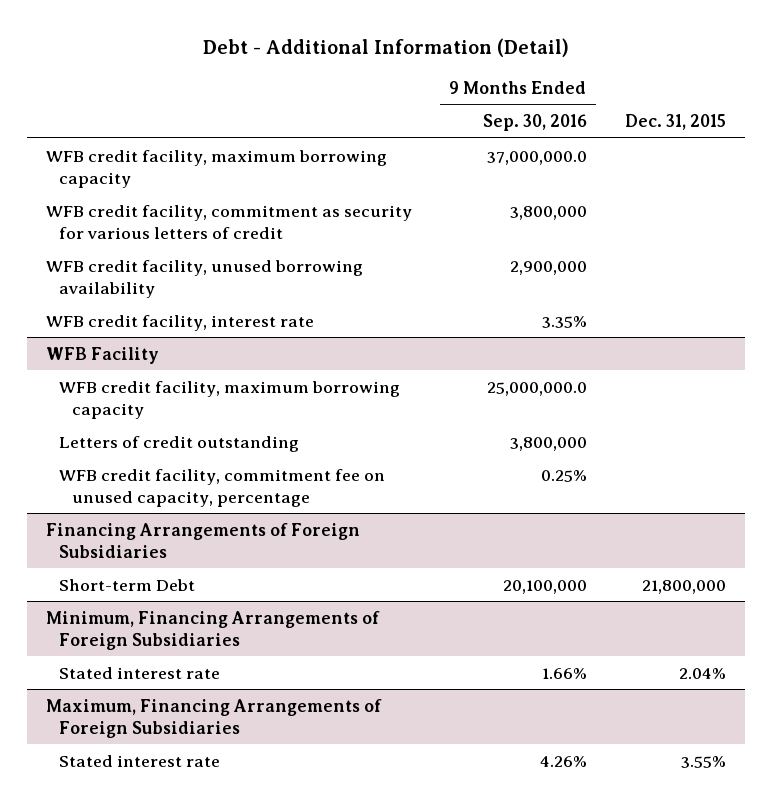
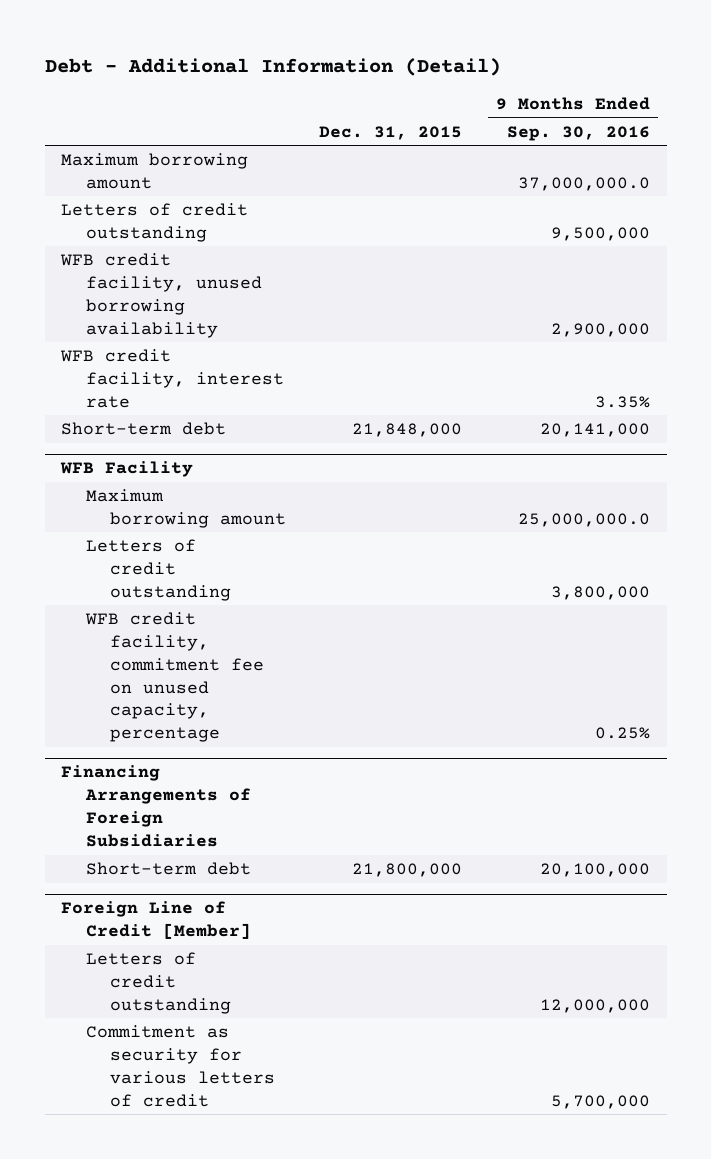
- | 9 Months Ended Sep. 30, 2016 | Dec. 31, 2015
+ | Dec. 31, 2015 | 9 Months Ended Sep. 30, 2016
- WFB credit facility, maximum borrowing capacity | 37,000,000.0 |
- WFB credit facility, commitment as security for various letters of credit | 3,800,000 |
+ Maximum borrowing amount | | 37,000,000.0
+ Letters of credit outstanding | | 9,500,000
+ Short-term debt | 21,848,000 | 20,141,000
@ WFB Facility
- WFB credit facility, maximum borrowing capacity | 25,000,000.0 |
+ Maximum borrowing amount | | 25,000,000.0
@ Financing Arrangements of Foreign Subsidiaries
- Short-term Debt | 20,100,000 | 21,800,000
- Minimum, Financing Arrangements of Foreign Subsidiaries
- Stated interest rate | 1.66% | 2.04%
- Maximum, Financing Arrangements of Foreign Subsidiaries
- Stated interest rate | 4.26% | 3.55%
@ Financing Arrangements of Foreign Subsidiaries
+ Short-term debt | 21,800,000 | 20,100,000
+ Foreign Line of Credit [Member]
+ Letters of credit outstanding | | 12,000,000
+ Commitment as security for various letters of credit | | 5,700,000

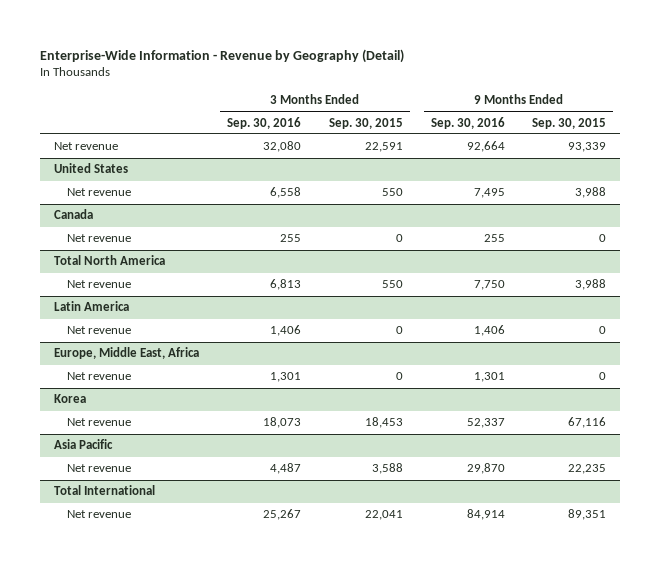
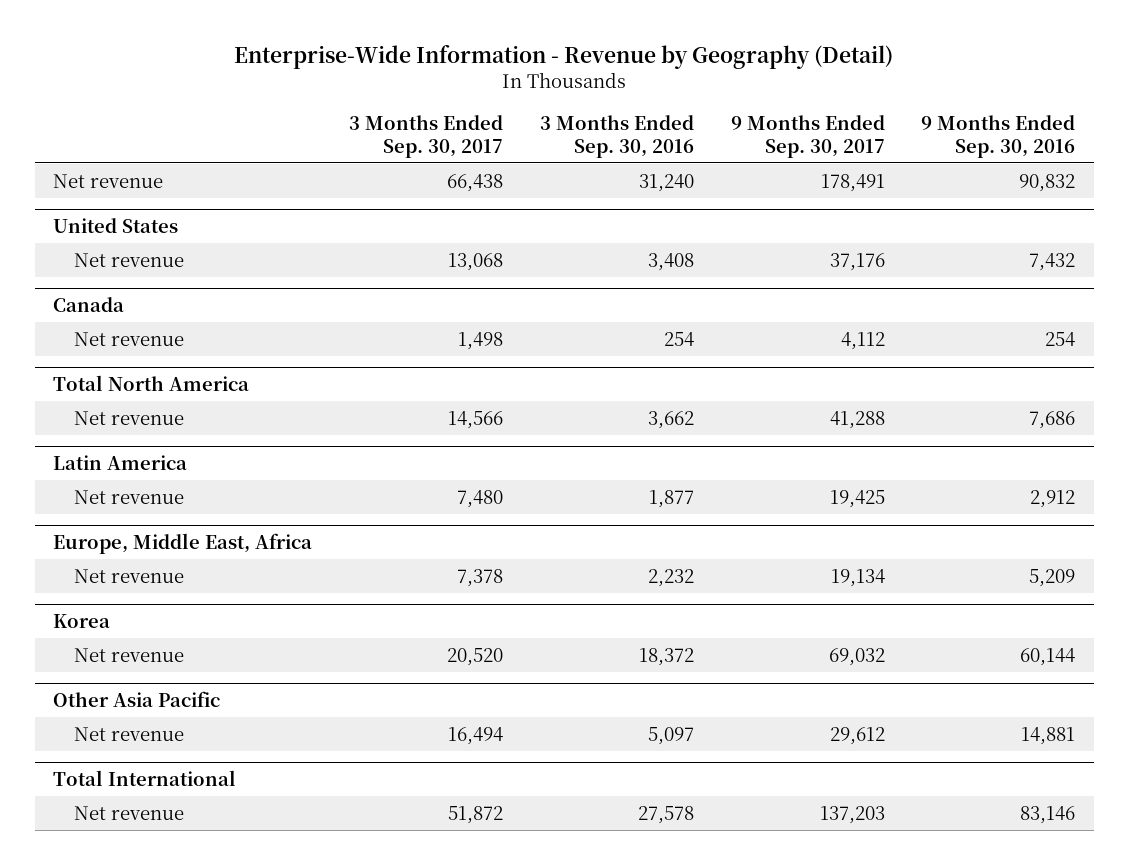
- | 3 Months Ended Sep. 30, 2016 | 3 Months Ended Sep. 30, 2015 | 9 Months Ended Sep. 30, 2016 | 9 Months Ended Sep. 30, 2015
+ | 3 Months Ended Sep. 30, 2017 | 3 Months Ended Sep. 30, 2016 | 9 Months Ended Sep. 30, 2017 | 9 Months Ended Sep. 30, 2016
- Net revenue | 32,080 | 22,591 | 92,664 | 93,339
+ Net revenue | 66,438 | 31,240 | 178,491 | 90,832
@ United States
- Net revenue | 6,558 | 550 | 7,495 | 3,988
+ Net revenue | 13,068 | 3,408 | 37,176 | 7,432
@ Canada
- Net revenue | 255 | 0 | 255 | 0
+ Net revenue | 1,498 | 254 | 4,112 | 254
@ Total North America
- Net revenue | 6,813 | 550 | 7,750 | 3,988
+ Net revenue | 14,566 | 3,662 | 41,288 | 7,686
@ Latin America
- Net revenue | 1,406 | 0 | 1,406 | 0
+ Net revenue | 7,480 | 1,877 | 19,425 | 2,912
@ Europe, Middle East, Africa
- Net revenue | 1,301 | 0 | 1,301 | 0
+ Net revenue | 7,378 | 2,232 | 19,134 | 5,209
@ Korea
- Net revenue | 18,073 | 18,453 | 52,337 | 67,116
- Asia Pacific
- Net revenue | 4,487 | 3,588 | 29,870 | 22,235
@ Korea
+ Net revenue | 20,520 | 18,372 | 69,032 | 60,144
+ Other Asia Pacific
+ Net revenue | 16,494 | 5,097 | 29,612 | 14,881
@ Total International
- Net revenue | 25,267 | 22,041 | 84,914 | 89,351
+ Net revenue | 51,872 | 27,578 | 137,203 | 83,146

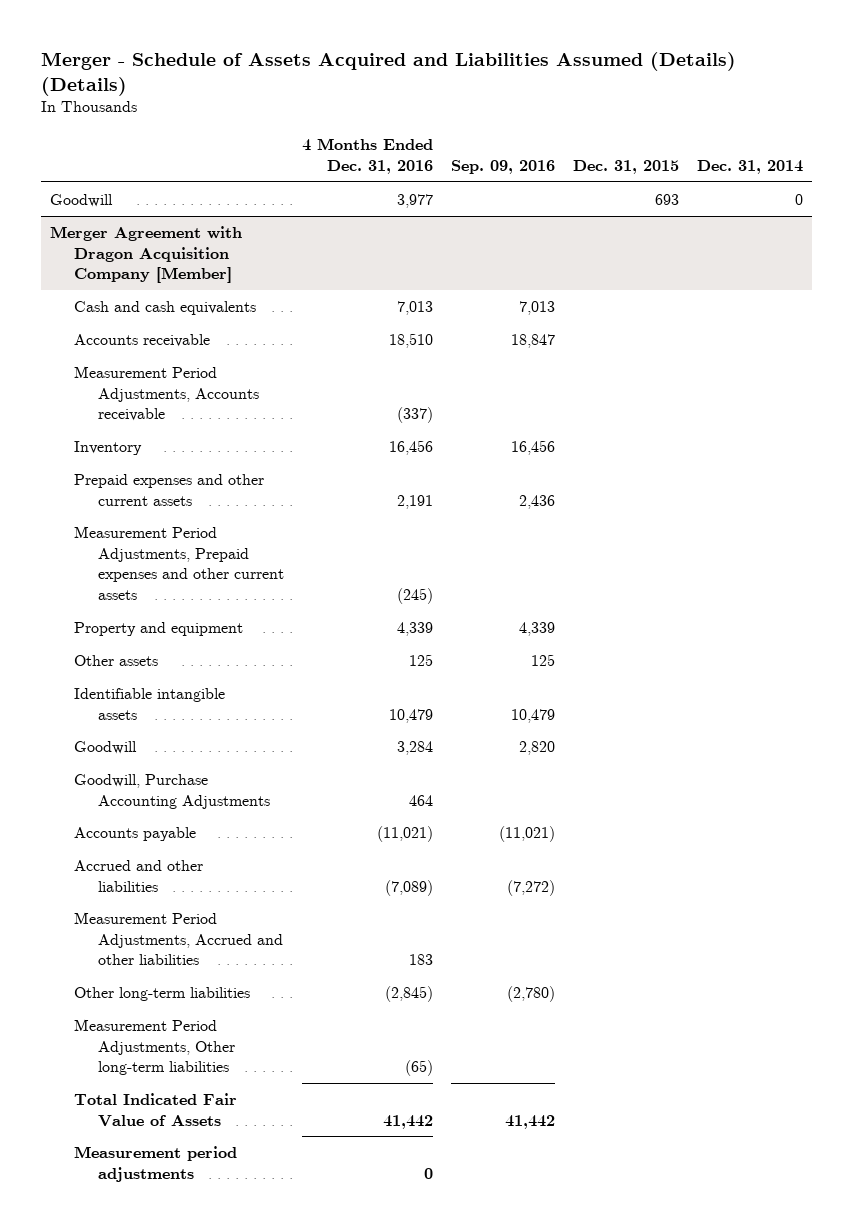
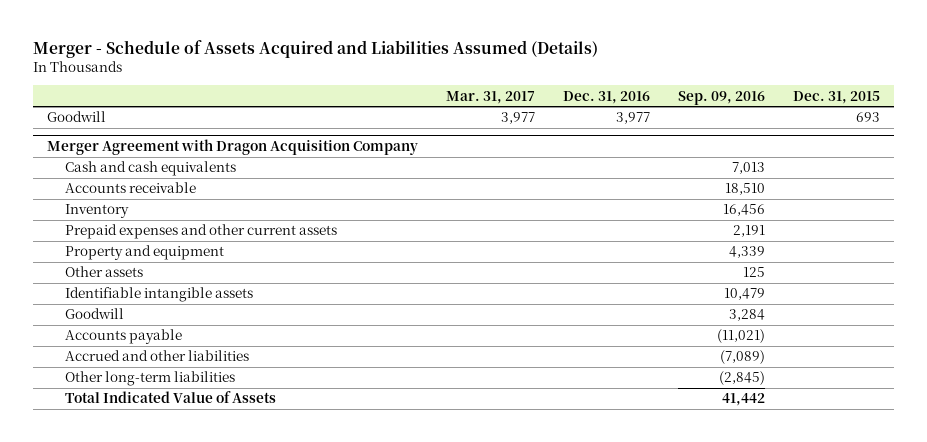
- Merger - Schedule of Assets Acquired and Liabilities Assumed (Details) (Details)
+ Merger - Schedule of Assets Acquired and Liabilities Assumed (Details)
- | 4 Months Ended Dec. 31, 2016 | Sep. 09, 2016 | Dec. 31, 2015 | Dec. 31, 2014
+ | Mar. 31, 2017 | Dec. 31, 2016 | Sep. 09, 2016 | Dec. 31, 2015
- Merger Agreement with Dragon Acquisition Company [Member]
+ Merger Agreement with Dragon Acquisition Company
- Accounts receivable | 18,510 | 18,847 | |
- Measurement Period Adjustments, Accounts receivable | (337) | | |
+ Accounts receivable | | | 18,510 |
- Prepaid expenses and other current assets | 2,191 | 2,436 | |
- Measurement Period Adjustments, Prepaid expenses and other current assets | (245) | | |
+ Prepaid expenses and other current assets | | | 2,191 |
- Goodwill | 3,284 | 2,820 | |
- Goodwill, Purchase Accounting Adjustments | 464 | | |
+ Goodwill | | | 3,284 |
- Accrued and other liabilities | (7,089) | (7,272) | |
- Measurement Period Adjustments, Accrued and other liabilities | 183 | | |
- Other long-term liabilities | (2,845) | (2,780) | |
- Measurement Period Adjustments, Other long-term liabilities | (65) | | |
- Total Indicated Fair Value of Assets | 41,442 | 41,442 | |
- Measurement period adjustments | 0 | | |
+ Accrued and other liabilities | | | (7,089) |
+ Other long-term liabilities | | | (2,845) |
+ Total Indicated Value of Assets | | | 41,442 |

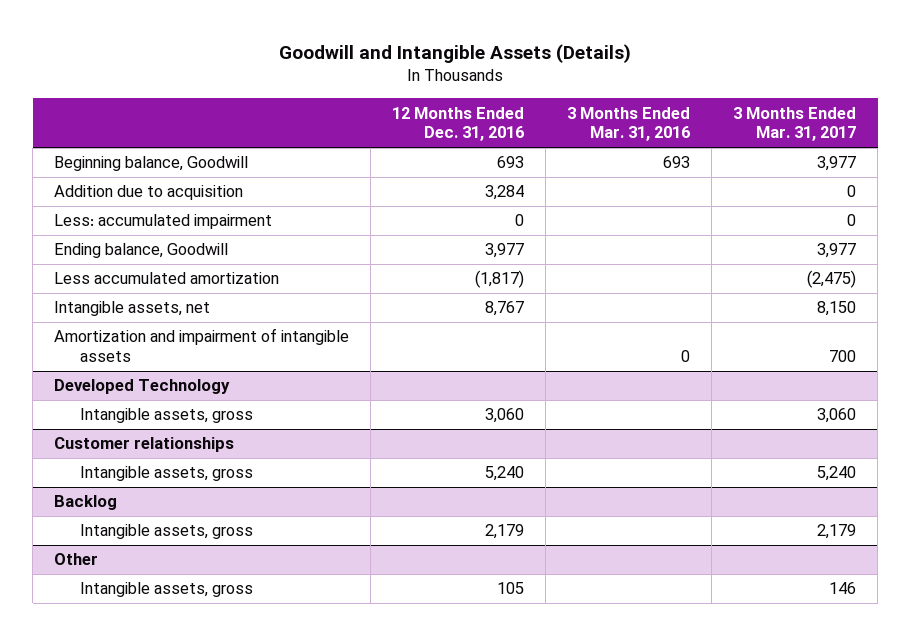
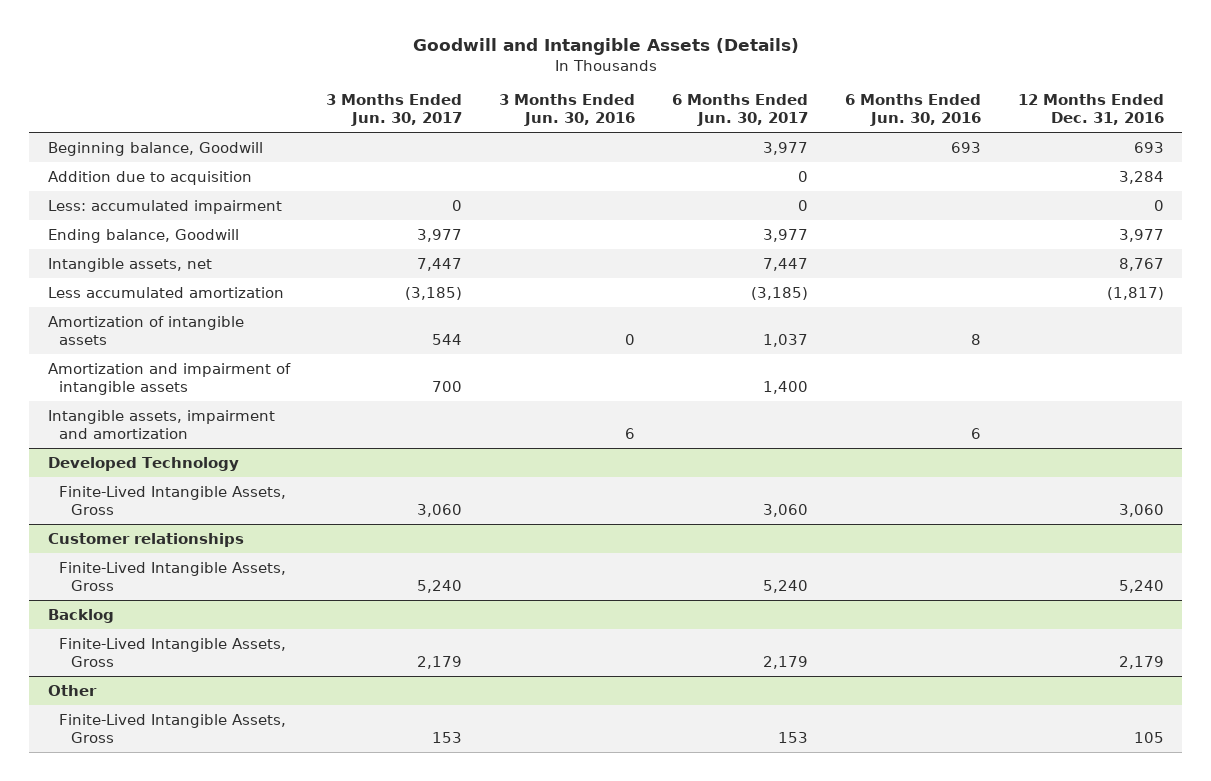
- | 12 Months Ended Dec. 31, 2016 | 3 Months Ended Mar. 31, 2016 | 3 Months Ended Mar. 31, 2017
+ | 3 Months Ended Jun. 30, 2017 | 3 Months Ended Jun. 30, 2016 | 6 Months Ended Jun. 30, 2017 | 6 Months Ended Jun. 30, 2016 | 12 Months Ended Dec. 31, 2016
moved down: Less accumulated amortization | (3,185) | | (3,185) | | (1,817)
+ Amortization of intangible assets | 544 | 0 | 1,037 | 8 |
+ Intangible assets, impairment and amortization | | 6 | | 6 |
@ Developed Technology
- Intangible assets, gross | 3,060 | | 3,060
+ Finite-Lived Intangible Assets, Gross | 3,060 | | 3,060 | | 3,060
@ Customer relationships
- Intangible assets, gross | 5,240 | | 5,240
+ Finite-Lived Intangible Assets, Gross | 5,240 | | 5,240 | | 5,240
@ Backlog
- Intangible assets, gross | 2,179 | | 2,179
+ Finite-Lived Intangible Assets, Gross | 2,179 | | 2,179 | | 2,179
@ Other
- Intangible assets, gross | 105 | | 146
+ Finite-Lived Intangible Assets, Gross | 153 | | 153 | | 105

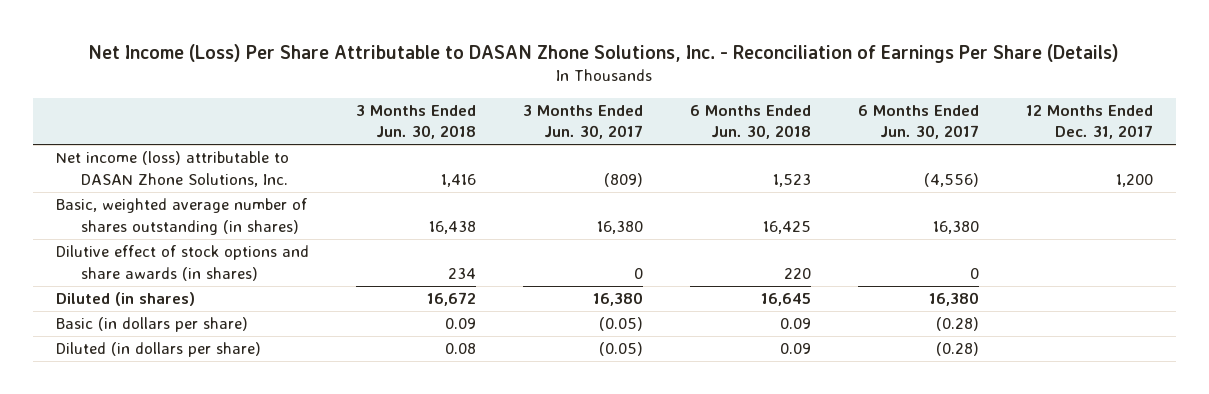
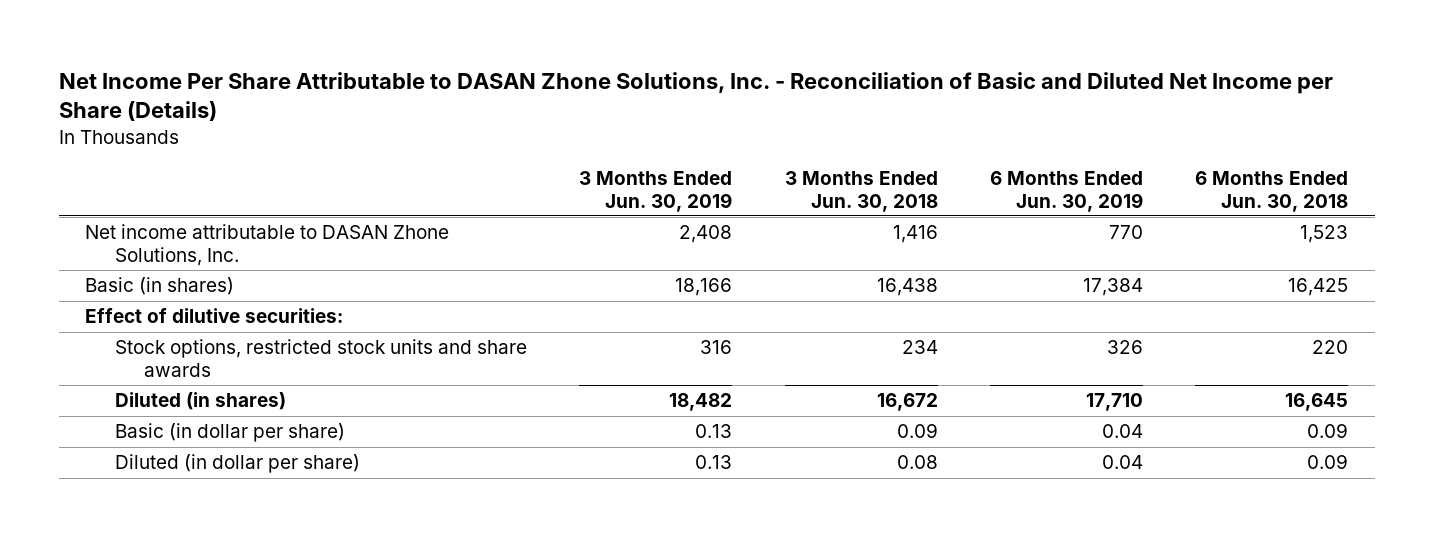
- Net Income (Loss) Per Share Attributable to DASAN Zhone Solutions, Inc. - Reconciliation of Earnings Per Share (Details)
+ Net Income Per Share Attributable to DASAN Zhone Solutions, Inc. - Reconciliation of Basic and Diluted Net Income per Share (Details)
- | 3 Months Ended Jun. 30, 2018 | 3 Months Ended Jun. 30, 2017 | 6 Months Ended Jun. 30, 2018 | 6 Months Ended Jun. 30, 2017 | 12 Months Ended Dec. 31, 2017
+ | 3 Months Ended Jun. 30, 2019 | 3 Months Ended Jun. 30, 2018 | 6 Months Ended Jun. 30, 2019 | 6 Months Ended Jun. 30, 2018
- Net income (loss) attributable to DASAN Zhone Solutions, Inc. | 1,416 | (809) | 1,523 | (4,556) | 1,200
- Basic, weighted average number of shares outstanding (in shares) | 16,438 | 16,380 | 16,425 | 16,380 |
- Dilutive effect of stock options and share awards (in shares) | 234 | 0 | 220 | 0 |
+ Net income attributable to DASAN Zhone Solutions, Inc. | 2,408 | 1,416 | 770 | 1,523
+ Basic (in shares) | 18,166 | 16,438 | 17,384 | 16,425
+ Effect of dilutive securities:
+ Stock options, restricted stock units and share awards | 316 | 234 | 326 | 220
- Basic (in dollars per share) | 0.09 | (0.05) | 0.09 | (0.28) |
- Diluted (in dollars per share) | 0.08 | (0.05) | 0.09 | (0.28) |
+ Basic (in dollar per share) | 0.13 | 0.09 | 0.04 | 0.09
+ Diluted (in dollar per share) | 0.13 | 0.08 | 0.04 | 0.09

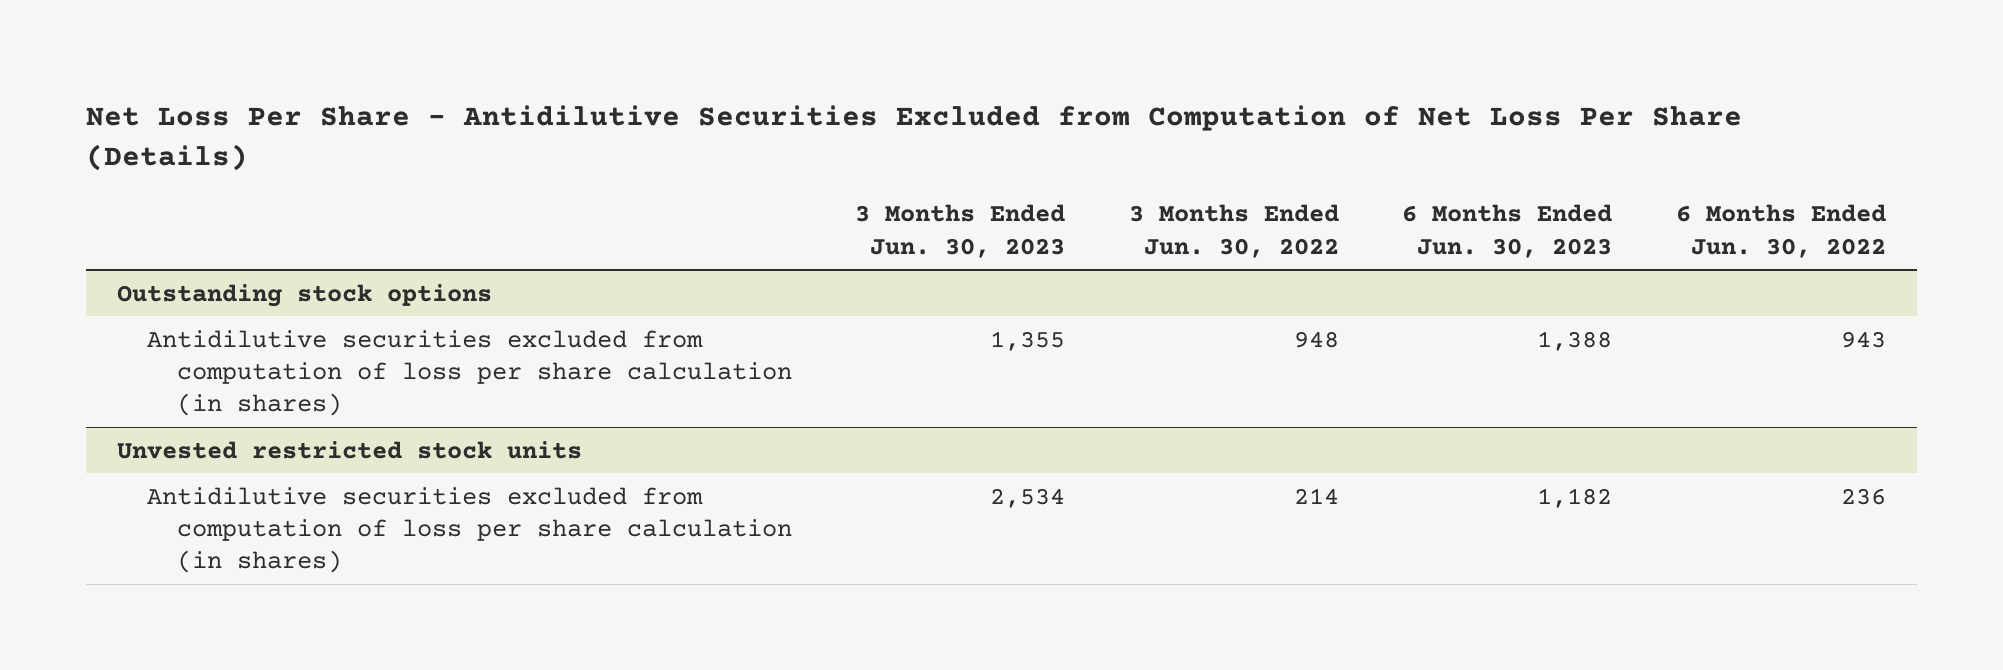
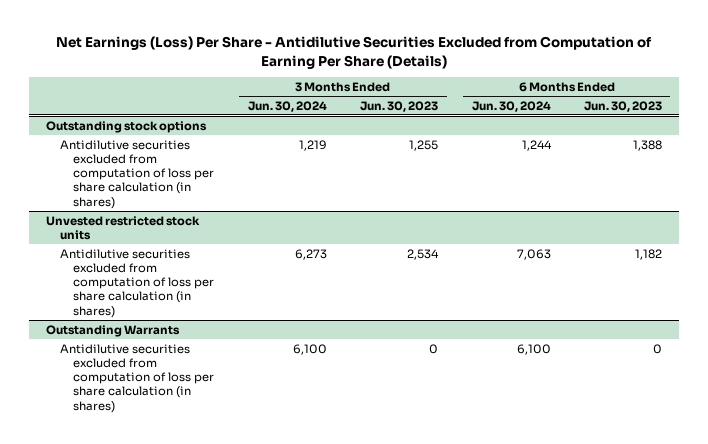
- Net Loss Per Share - Antidilutive Securities Excluded from Computation of Net Loss Per Share (Details)
+ Net Earnings (Loss) Per Share - Antidilutive Securities Excluded from Computation of Earning Per Share (Details)
- | 3 Months Ended Jun. 30, 2023 | 3 Months Ended Jun. 30, 2022 | 6 Months Ended Jun. 30, 2023 | 6 Months Ended Jun. 30, 2022
+ | 3 Months Ended Jun. 30, 2024 | 3 Months Ended Jun. 30, 2023 | 6 Months Ended Jun. 30, 2024 | 6 Months Ended Jun. 30, 2023
@ Outstanding stock options
- Antidilutive securities excluded from computation of loss per share calculation (in shares) | 1,355 | 948 | 1,388 | 943
+ Antidilutive securities excluded from computation of loss per share calculation (in shares) | 1,219 | 1,255 | 1,244 | 1,388
+ Outstanding Warrants
+ Antidilutive securities excluded from computation of loss per share calculation (in shares) | 6,100 | 0 | 6,100 | 0

